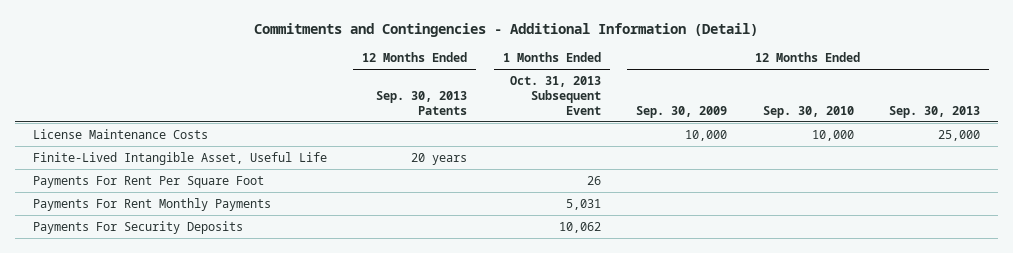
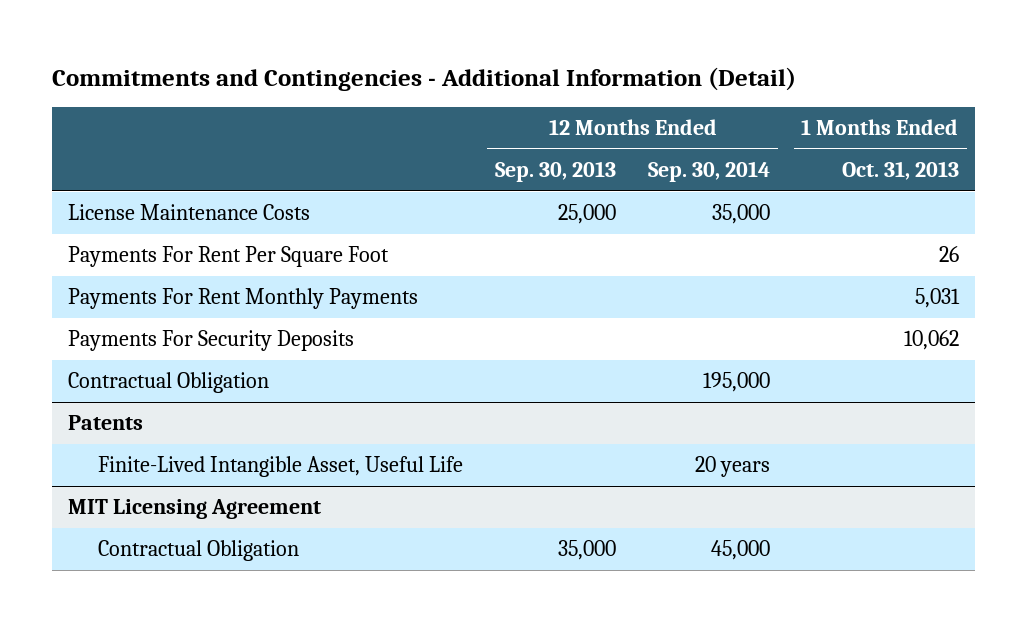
- | 12 Months Ended Sep. 30, 2013 Patents | 1 Months Ended Oct. 31, 2013 Subsequent Event | 12 Months Ended Sep. 30, 2009 | 12 Months Ended Sep. 30, 2010 | 12 Months Ended Sep. 30, 2013
+ | 12 Months Ended Sep. 30, 2013 | 12 Months Ended Sep. 30, 2014 | 1 Months Ended Oct. 31, 2013
- Finite-Lived Intangible Asset, Useful Life | 20 years | | | |
+ Contractual Obligation | | 195,000 |
+ Patents
+ Finite-Lived Intangible Asset, Useful Life | | 20 years |
+ MIT Licensing Agreement
+ Contractual Obligation | 35,000 | 45,000 |

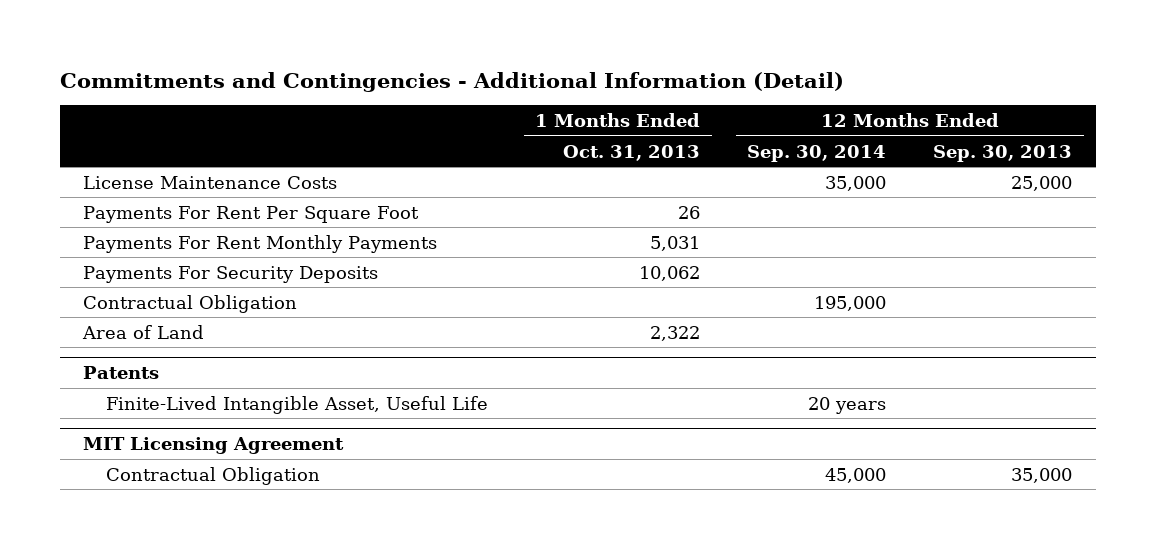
- | 12 Months Ended Sep. 30, 2013 | 12 Months Ended Sep. 30, 2014 | 1 Months Ended Oct. 31, 2013
+ | 1 Months Ended Oct. 31, 2013 | 12 Months Ended Sep. 30, 2014 | 12 Months Ended Sep. 30, 2013
+ Area of Land | 2,322 | |

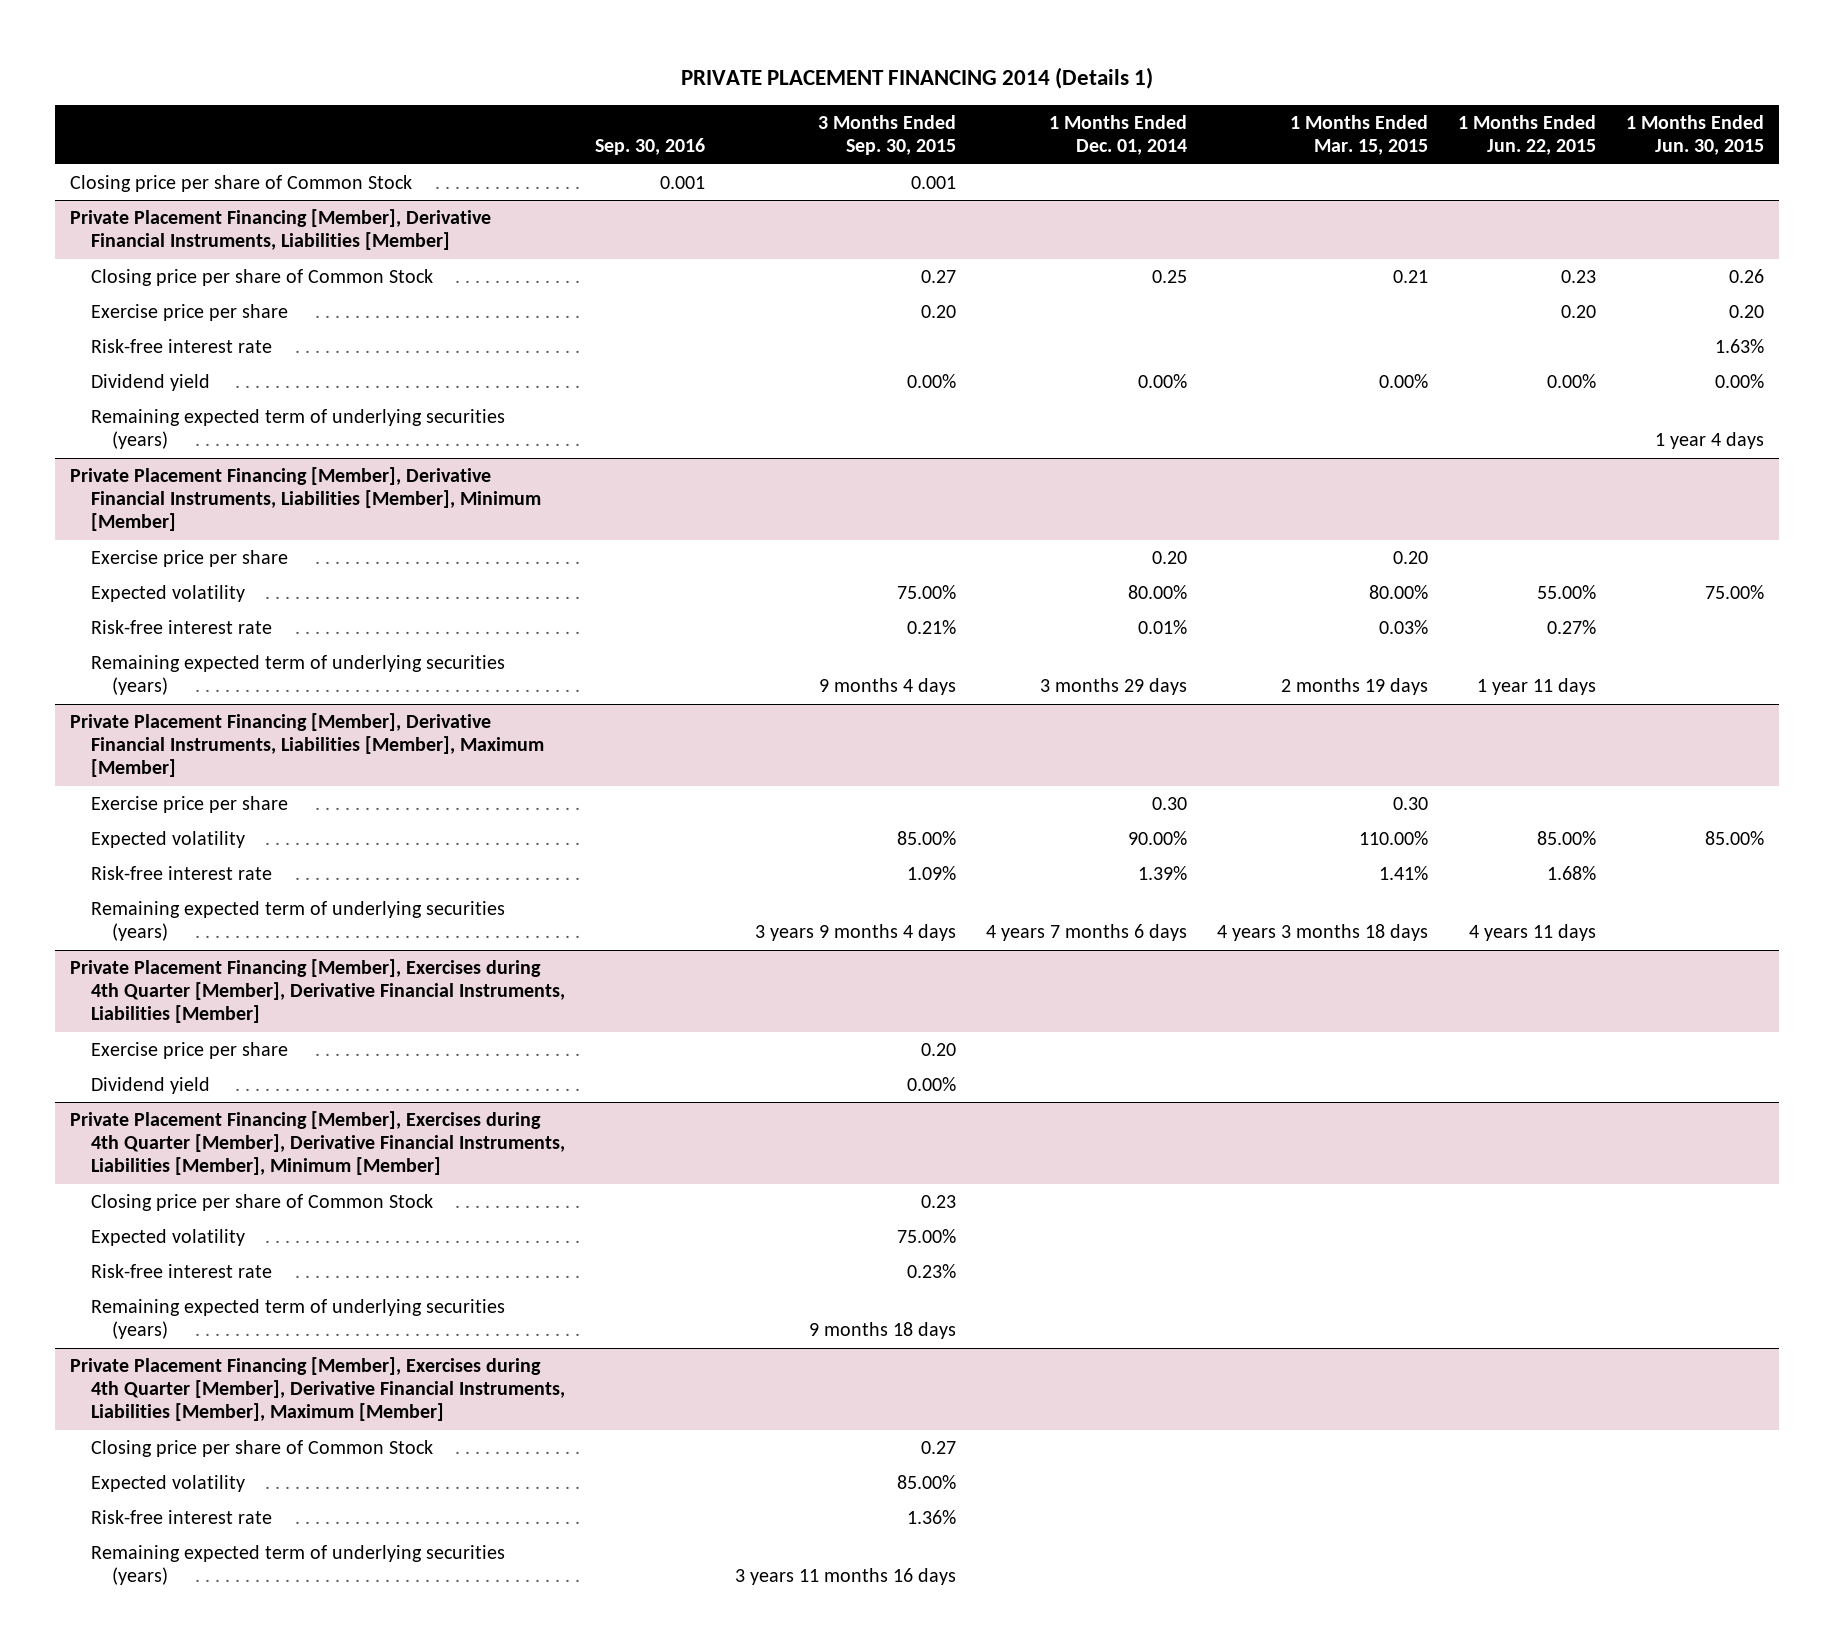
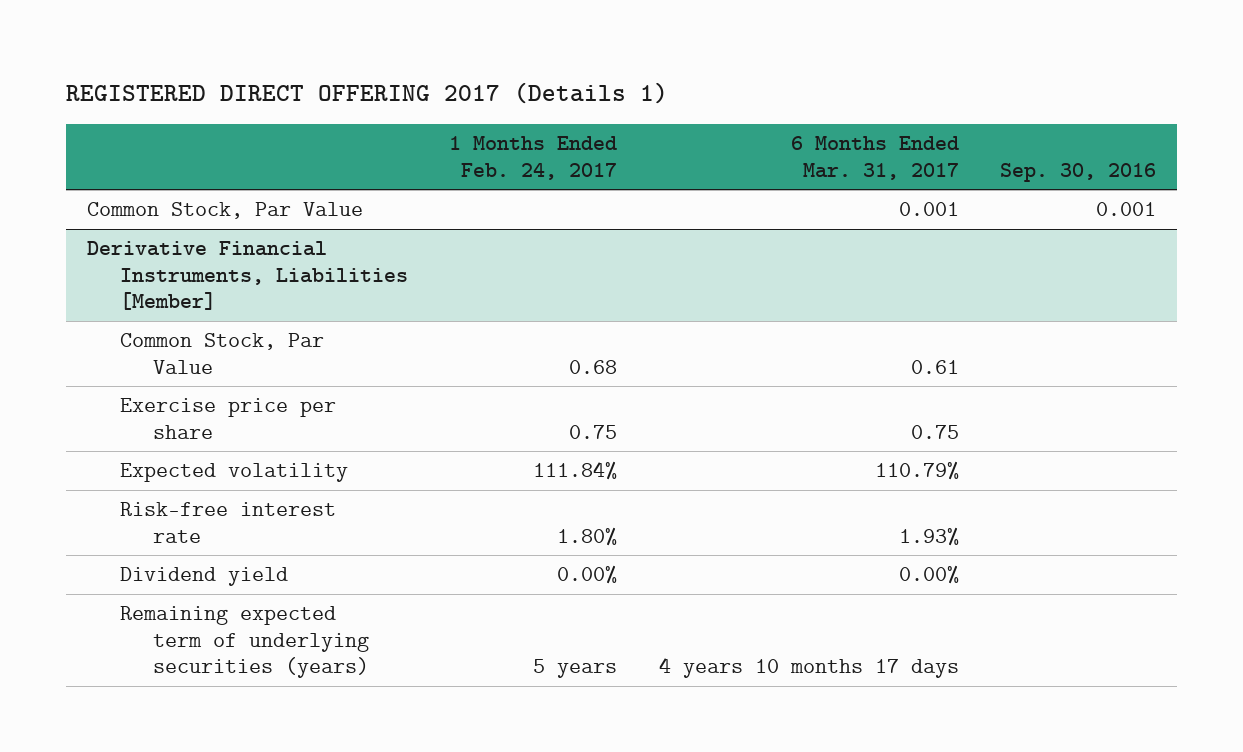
- PRIVATE PLACEMENT FINANCING 2014 (Details 1)
+ REGISTERED DIRECT OFFERING 2017 (Details 1)
- | Sep. 30, 2016 | 3 Months Ended Sep. 30, 2015 | 1 Months Ended Dec. 01, 2014 | 1 Months Ended Mar. 15, 2015 | 1 Months Ended Jun. 22, 2015 | 1 Months Ended Jun. 30, 2015
+ | 1 Months Ended Feb. 24, 2017 | 6 Months Ended Mar. 31, 2017 | Sep. 30, 2016
- Closing price per share of Common Stock | 0.001 | 0.001 | | | |
- Private Placement Financing [Member], Derivative Financial Instruments, Liabilities [Member]
- Closing price per share of Common Stock | | 0.27 | 0.25 | 0.21 | 0.23 | 0.26
+ Common Stock, Par Value | | 0.001 | 0.001
+ Derivative Financial Instruments, Liabilities [Member]
+ Common Stock, Par Value | 0.68 | 0.61 |
+ Expected volatility | 111.84% | 110.79% |
- Private Placement Financing [Member], Derivative Financial Instruments, Liabilities [Member], Minimum [Member]
- Exercise price per share | | | 0.20 | 0.20 | |
- Expected volatility | | 75.00% | 80.00% | 80.00% | 55.00% | 75.00%
- Risk-free interest rate | | 0.21% | 0.01% | 0.03% | 0.27% |
- Remaining expected term of underlying securities (years) | | 9 months 4 days | 3 months 29 days | 2 months 19 days | 1 year 11 days |
- Private Placement Financing [Member], Derivative Financial Instruments, Liabilities [Member], Maximum [Member]
- Exercise price per share | | | 0.30 | 0.30 | |
- Expected volatility | | 85.00% | 90.00% | 110.00% | 85.00% | 85.00%
- Risk-free interest rate | | 1.09% | 1.39% | 1.41% | 1.68% |
- Remaining expected term of underlying securities (years) | | 3 years 9 months 4 days | 4 years 7 months 6 days | 4 years 3 months 18 days | 4 years 11 days |
- Private Placement Financing [Member], Exercises during 4th Quarter [Member], Derivative Financial Instruments, Liabilities [Member]
- Exercise price per share | | 0.20 | | | |
- Dividend yield | | 0.00% | | | |
- Private Placement Financing [Member], Exercises during 4th Quarter [Member], Derivative Financial Instruments, Liabilities [Member], Minimum [Member]
- Closing price per share of Common Stock | | 0.23 | | | |
- Expected volatility | | 75.00% | | | |
- Risk-free interest rate | | 0.23% | | | |
- Remaining expected term of underlying securities (years) | | 9 months 18 days | | | |
- Private Placement Financing [Member], Exercises during 4th Quarter [Member], Derivative Financial Instruments, Liabilities [Member], Maximum [Member]
- Closing price per share of Common Stock | | 0.27 | | | |
- Expected volatility | | 85.00% | | | |
- Risk-free interest rate | | 1.36% | | | |
- Remaining expected term of underlying securities (years) | | 3 years 11 months 16 days | | | |

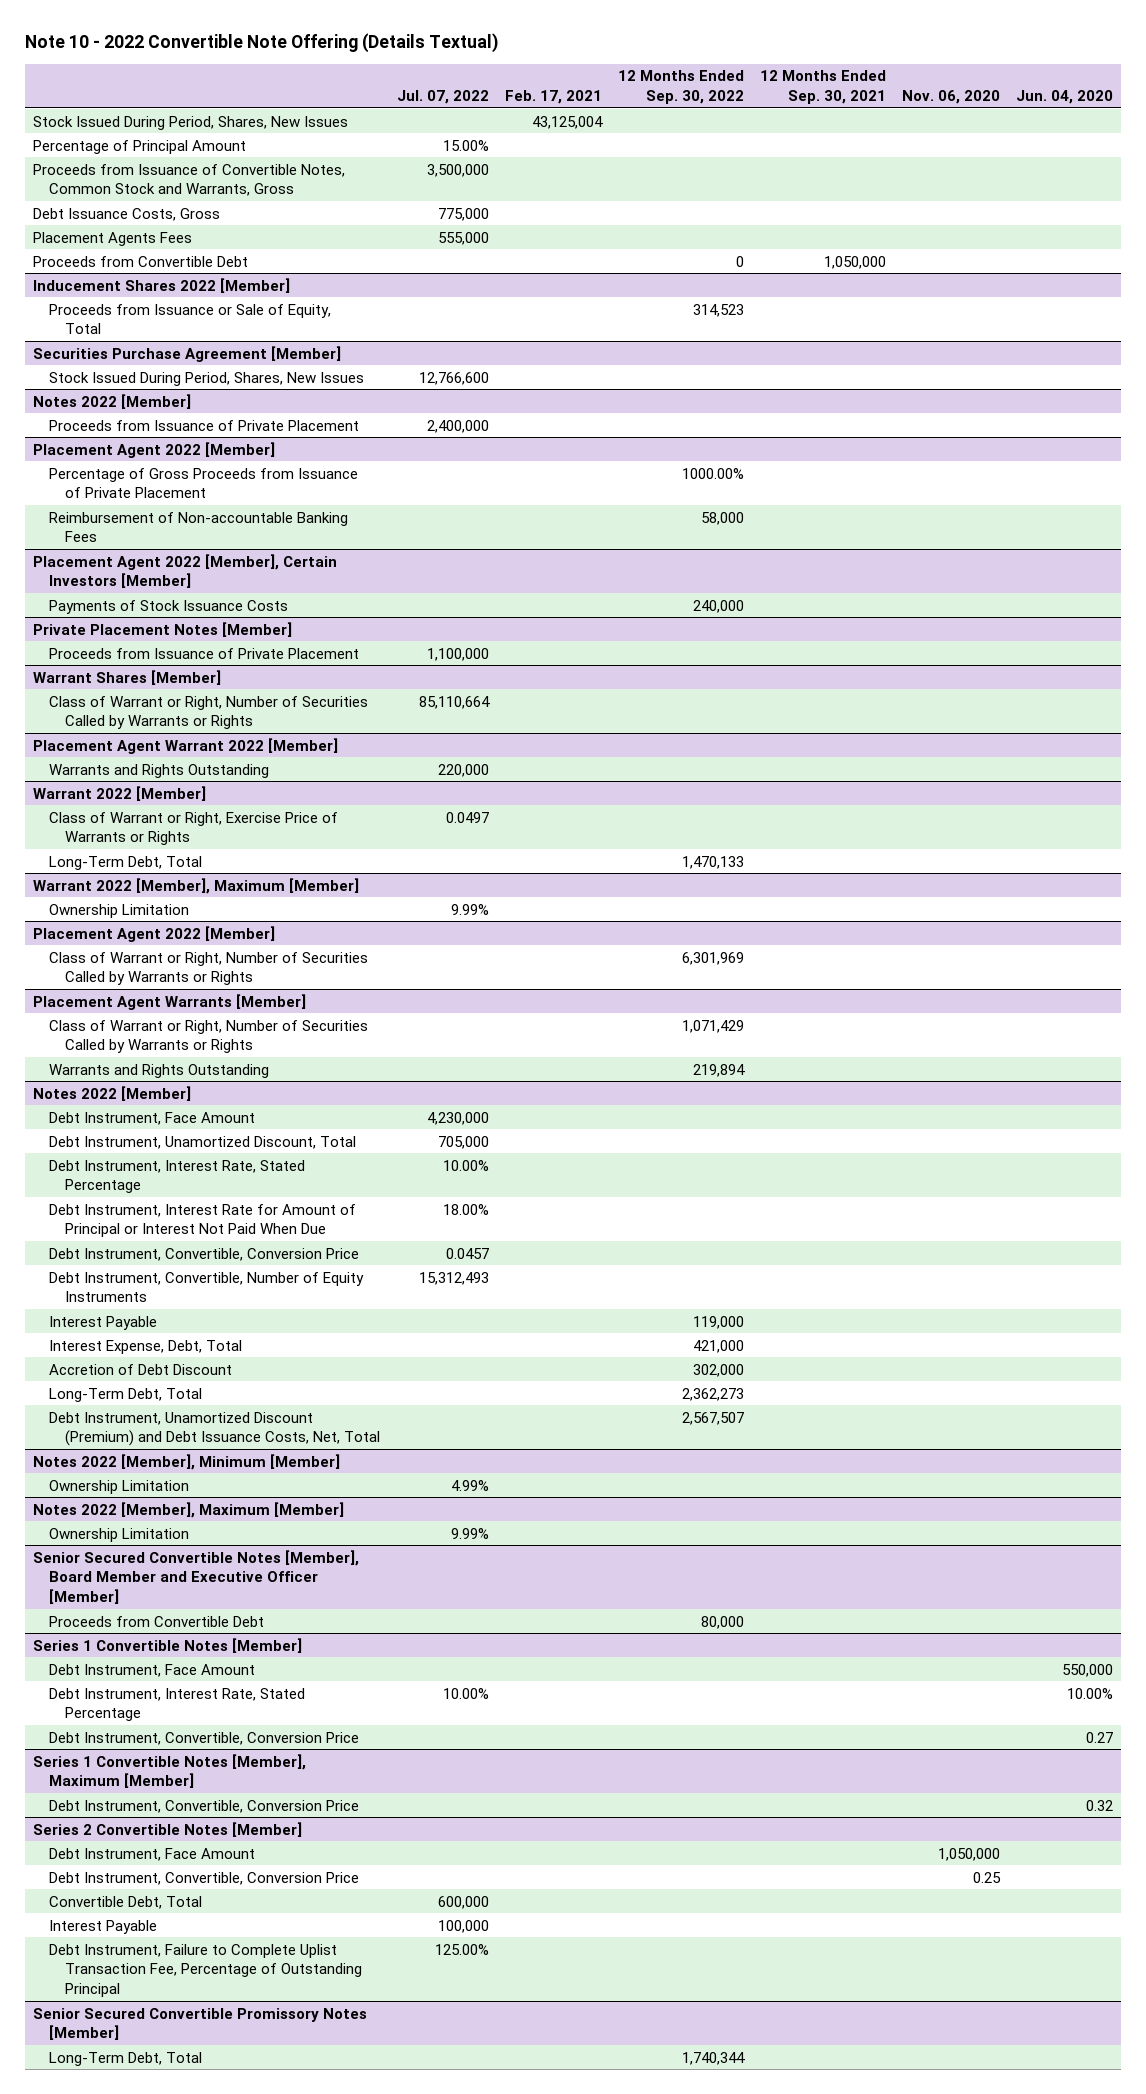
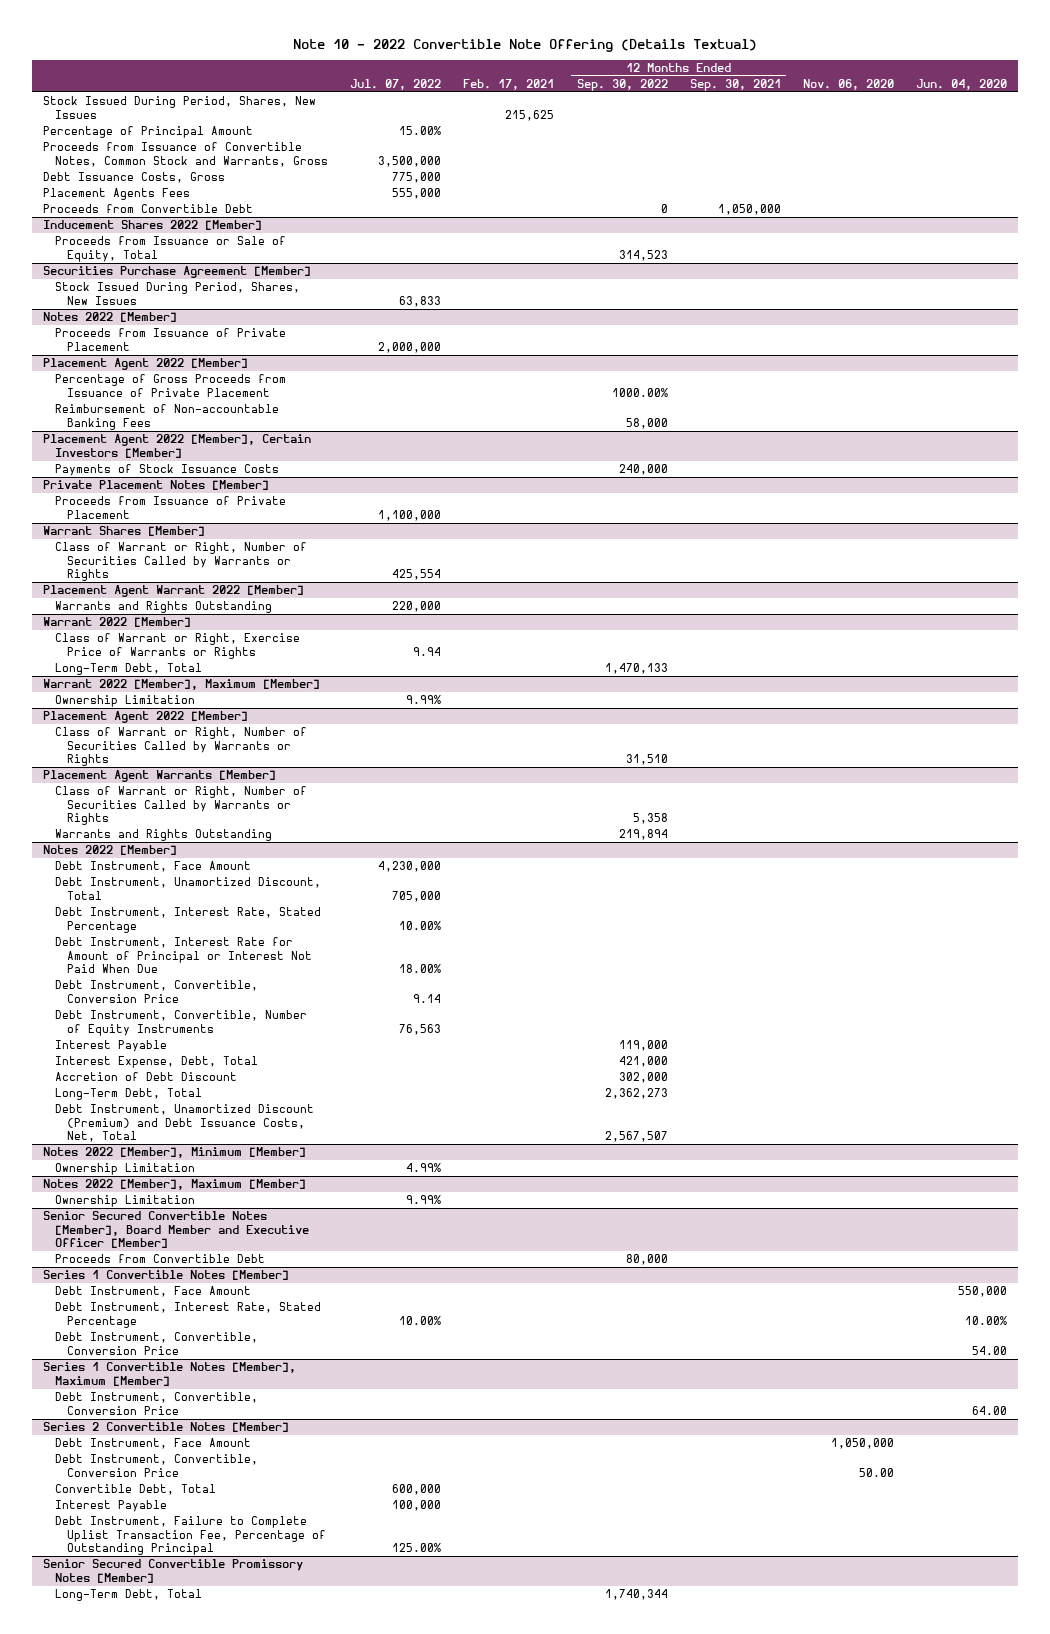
- Stock Issued During Period, Shares, New Issues | | 43,125,004 | | | |
+ Stock Issued During Period, Shares, New Issues | | 215,625 | | | |
@ Securities Purchase Agreement [Member]
- Stock Issued During Period, Shares, New Issues | 12,766,600 | | | | |
+ Stock Issued During Period, Shares, New Issues | 63,833 | | | | |
@ Notes 2022 [Member]
- Proceeds from Issuance of Private Placement | 2,400,000 | | | | |
+ Proceeds from Issuance of Private Placement | 2,000,000 | | | | |
@ Warrant Shares [Member]
- Class of Warrant or Right, Number of Securities Called by Warrants or Rights | 85,110,664 | | | | |
+ Class of Warrant or Right, Number of Securities Called by Warrants or Rights | 425,554 | | | | |
@ Warrant 2022 [Member]
- Class of Warrant or Right, Exercise Price of Warrants or Rights | 0.0497 | | | | |
+ Class of Warrant or Right, Exercise Price of Warrants or Rights | 9.94 | | | | |
@ Placement Agent 2022 [Member]
- Class of Warrant or Right, Number of Securities Called by Warrants or Rights | | | 6,301,969 | | |
+ Class of Warrant or Right, Number of Securities Called by Warrants or Rights | | | 31,510 | | |
@ Placement Agent Warrants [Member]
- Class of Warrant or Right, Number of Securities Called by Warrants or Rights | | | 1,071,429 | | |
+ Class of Warrant or Right, Number of Securities Called by Warrants or Rights | | | 5,358 | | |
@ Notes 2022 [Member]
- Debt Instrument, Convertible, Conversion Price | 0.0457 | | | | |
- Debt Instrument, Convertible, Number of Equity Instruments | 15,312,493 | | | | |
+ Debt Instrument, Convertible, Conversion Price | 9.14 | | | | |
+ Debt Instrument, Convertible, Number of Equity Instruments | 76,563 | | | | |
@ Series 1 Convertible Notes [Member]
- Debt Instrument, Convertible, Conversion Price | | | | | | 0.27
+ Debt Instrument, Convertible, Conversion Price | | | | | | 54.00
@ Series 1 Convertible Notes [Member], Maximum [Member]
- Debt Instrument, Convertible, Conversion Price | | | | | | 0.32
+ Debt Instrument, Convertible, Conversion Price | | | | | | 64.00
@ Series 2 Convertible Notes [Member]
- Debt Instrument, Convertible, Conversion Price | | | | | 0.25 |
+ Debt Instrument, Convertible, Conversion Price | | | | | 50.00 |

